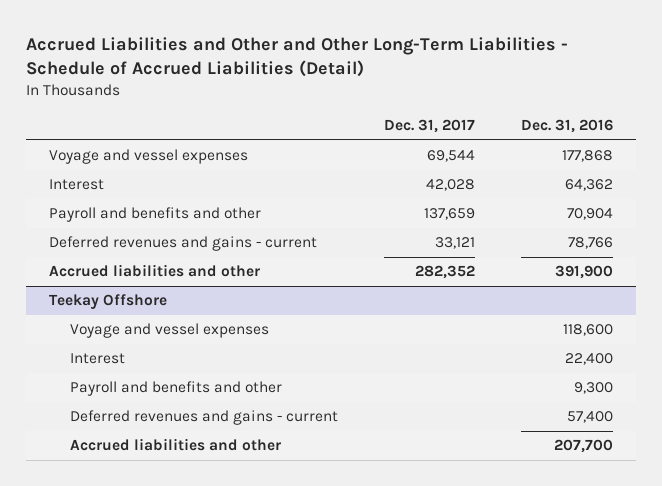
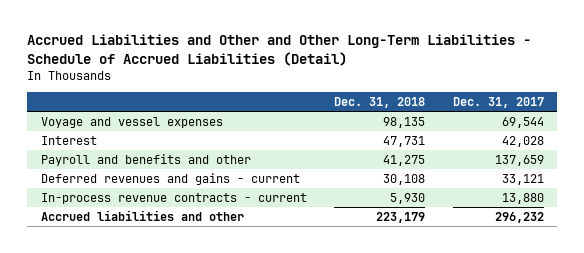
- | Dec. 31, 2017 | Dec. 31, 2016
+ | Dec. 31, 2018 | Dec. 31, 2017
- Accrued liabilities and other | 282,352 | 391,900
- Teekay Offshore
- Voyage and vessel expenses | | 118,600
- Interest | | 22,400
- Payroll and benefits and other | | 9,300
- Deferred revenues and gains - current | | 57,400
- Accrued liabilities and other | | 207,700
+ In-process revenue contracts - current | 5,930 | 13,880
+ Accrued liabilities and other | 223,179 | 296,232

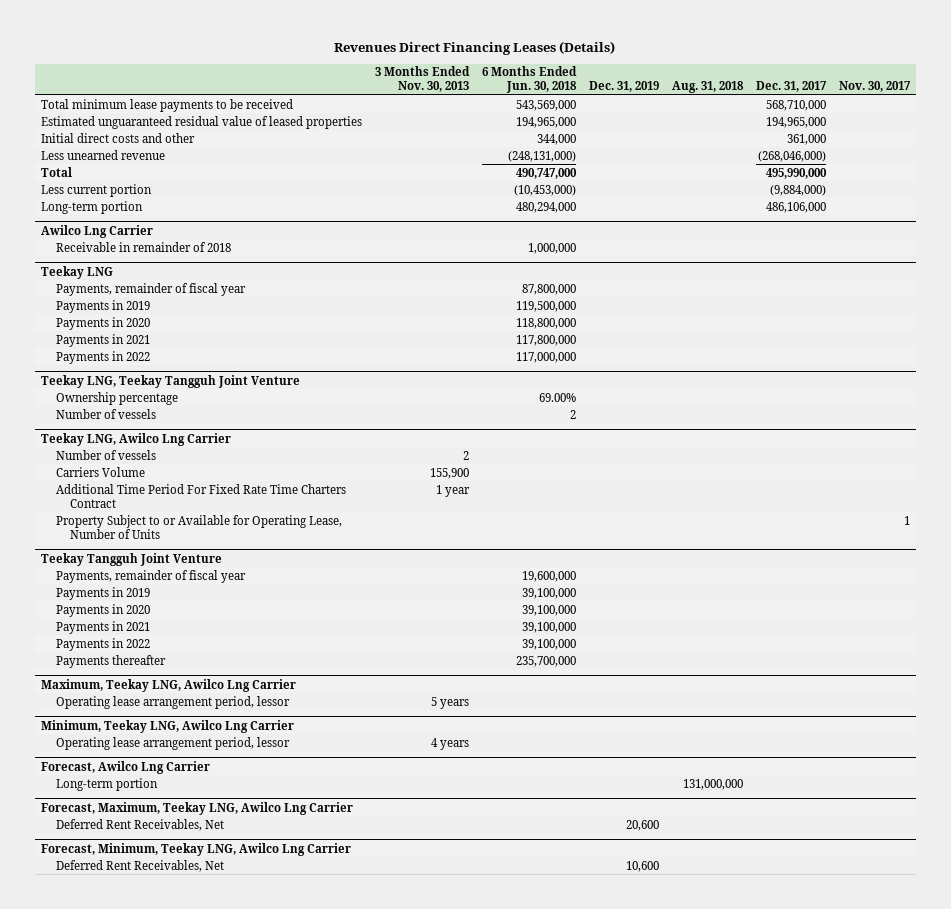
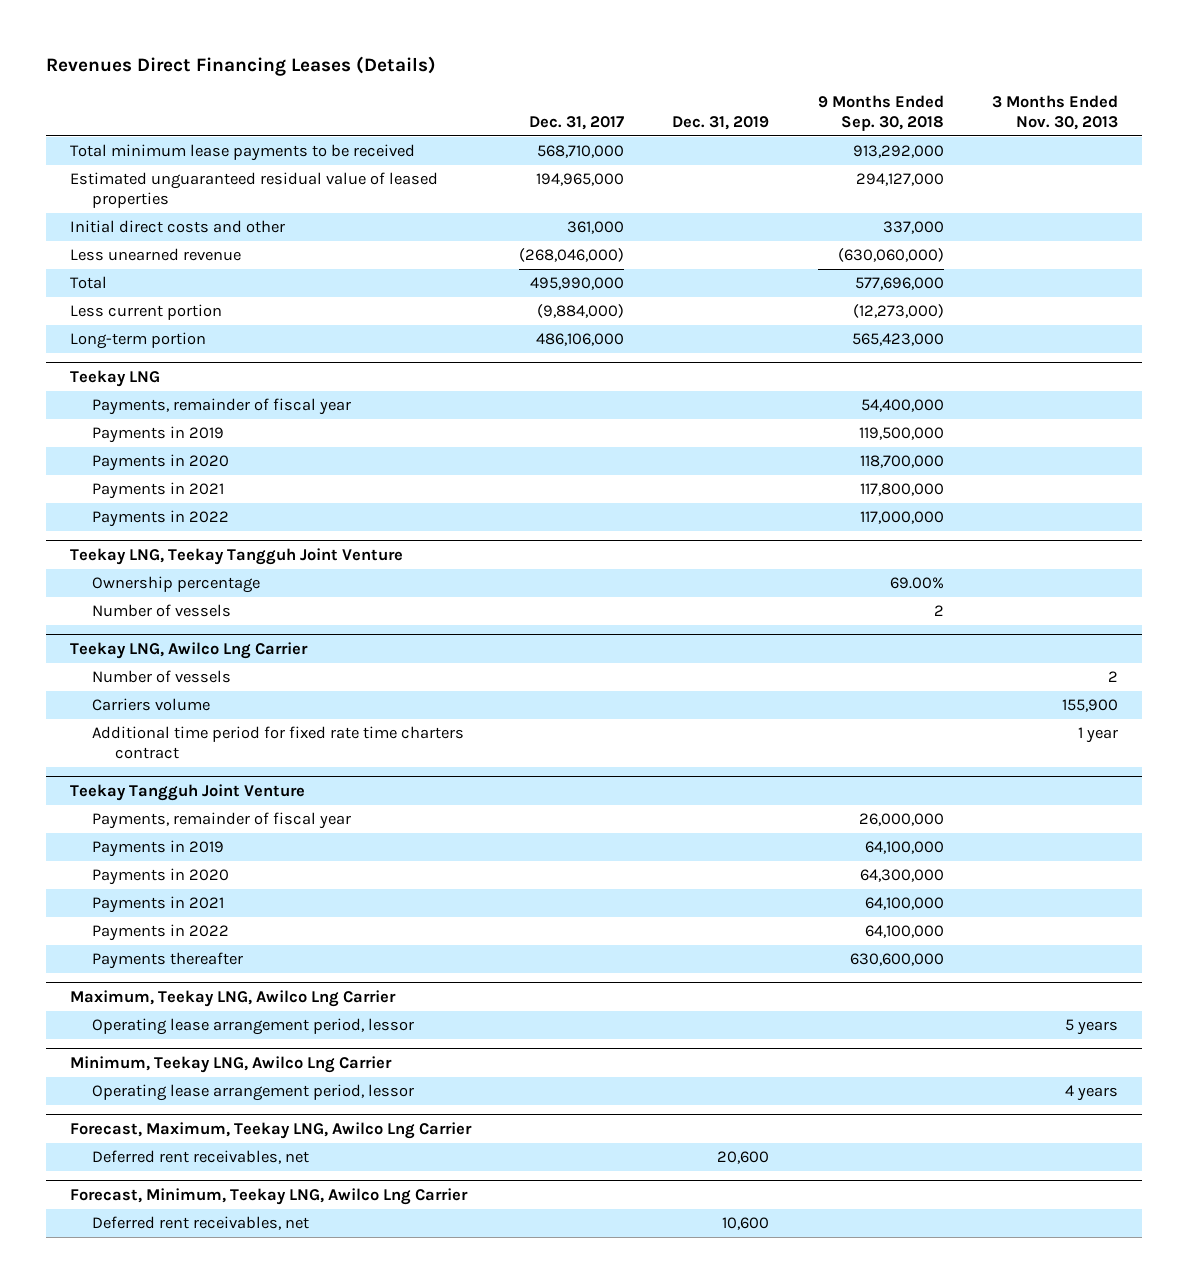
- | 3 Months Ended Nov. 30, 2013 | 6 Months Ended Jun. 30, 2018 | Dec. 31, 2019 | Aug. 31, 2018 | Dec. 31, 2017 | Nov. 30, 2017
+ | Dec. 31, 2017 | Dec. 31, 2019 | 9 Months Ended Sep. 30, 2018 | 3 Months Ended Nov. 30, 2013
- Awilco Lng Carrier
- Receivable in remainder of 2018 | | 1,000,000 | | | |
@ Teekay LNG, Awilco Lng Carrier
- Carriers Volume | 155,900 | | | | |
- Additional Time Period For Fixed Rate Time Charters Contract | 1 year | | | | |
- Property Subject to or Available for Operating Lease, Number of Units | | | | | | 1
+ Carriers volume | | | | 155,900
+ Additional time period for fixed rate time charters contract | | | | 1 year
- Forecast, Awilco Lng Carrier
- Long-term portion | | | | 131,000,000 | |
@ Forecast, Maximum, Teekay LNG, Awilco Lng Carrier
- Deferred Rent Receivables, Net | | | 20,600 | | |
+ Deferred rent receivables, net | | 20,600 | |
@ Forecast, Minimum, Teekay LNG, Awilco Lng Carrier
- Deferred Rent Receivables, Net | | | 10,600 | | |
+ Deferred rent receivables, net | | 10,600 | |

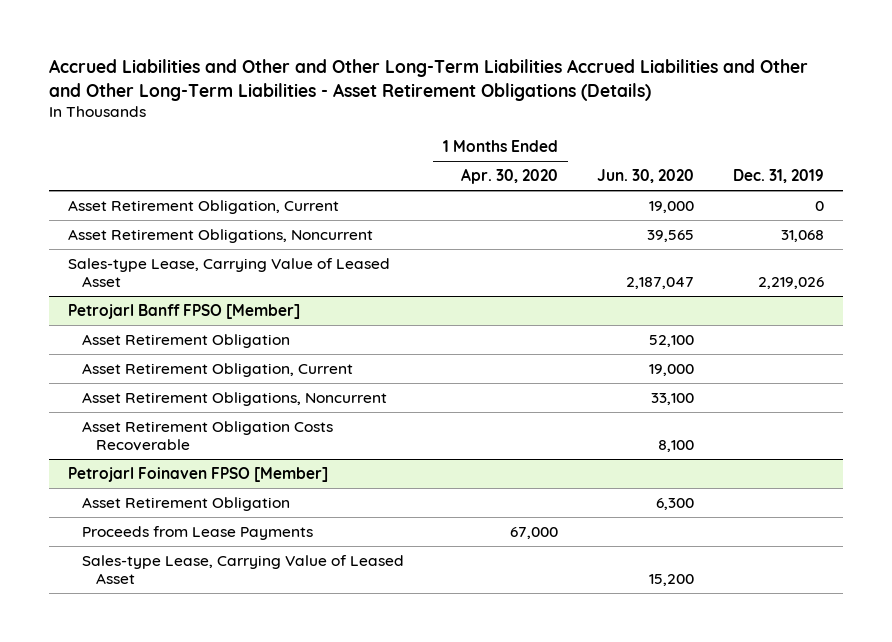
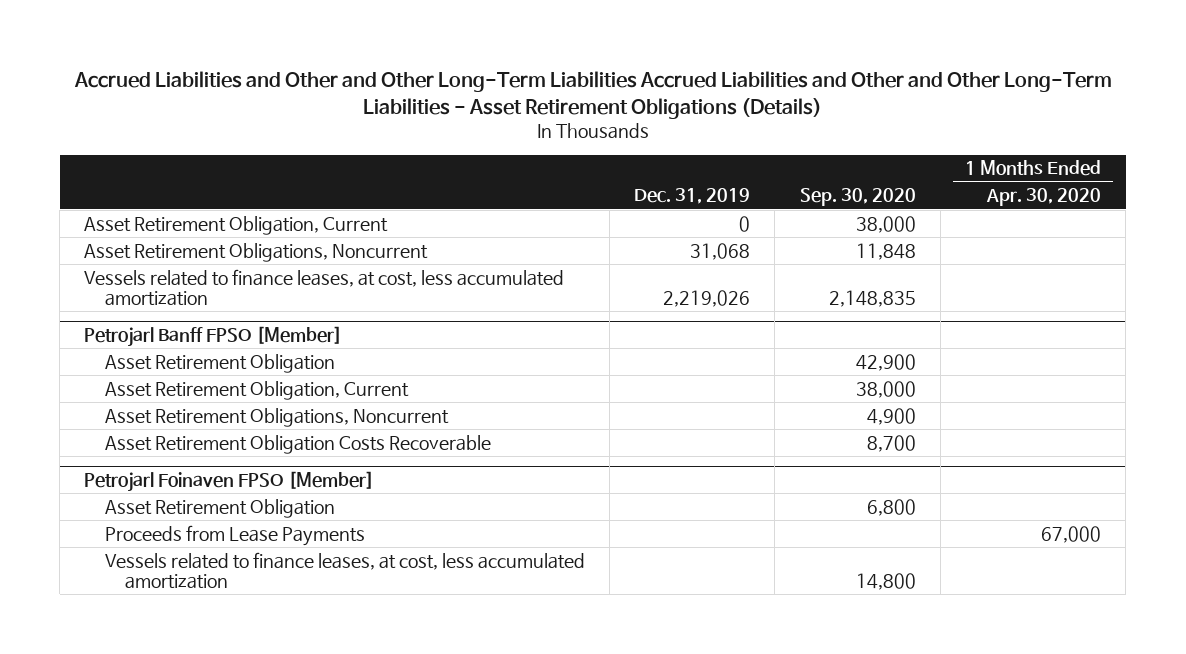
- | 1 Months Ended Apr. 30, 2020 | Jun. 30, 2020 | Dec. 31, 2019
+ | Dec. 31, 2019 | Sep. 30, 2020 | 1 Months Ended Apr. 30, 2020
- Sales-type Lease, Carrying Value of Leased Asset | | 2,187,047 | 2,219,026
+ Vessels related to finance leases, at cost, less accumulated amortization | 2,219,026 | 2,148,835 |
@ Petrojarl Foinaven FPSO [Member]
- Sales-type Lease, Carrying Value of Leased Asset | | 15,200 |
+ Vessels related to finance leases, at cost, less accumulated amortization | | 14,800 |

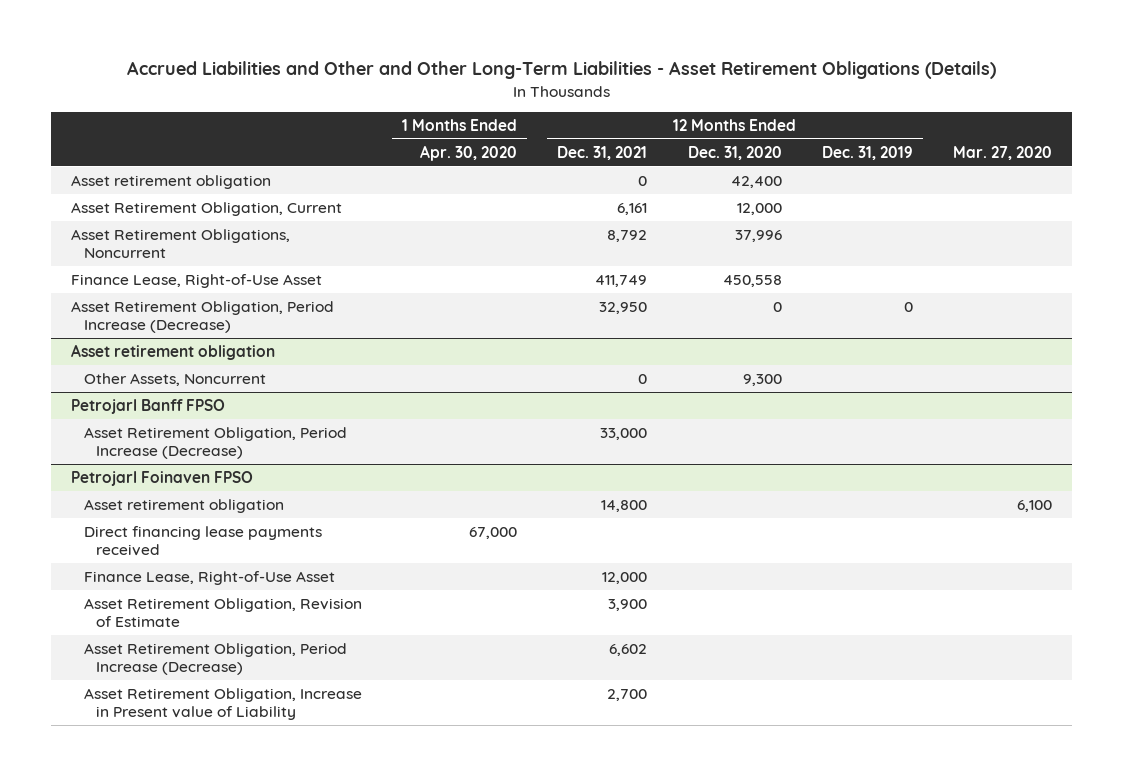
- Accrued Liabilities and Other and Other Long-Term Liabilities Accrued Liabilities and Other and Other Long-Term Liabilities - Asset Retirement Obligations (Details)
+ Accrued Liabilities and Other and Other Long-Term Liabilities - Asset Retirement Obligations (Details)
- | Dec. 31, 2019 | Sep. 30, 2020 | 1 Months Ended Apr. 30, 2020
+ | 1 Months Ended Apr. 30, 2020 | 12 Months Ended Dec. 31, 2021 | 12 Months Ended Dec. 31, 2020 | 12 Months Ended Dec. 31, 2019 | Mar. 27, 2020
+ Asset retirement obligation | | 0 | 42,400 | |
- Vessels related to finance leases, at cost, less accumulated amortization | 2,219,026 | 2,148,835 |
- Petrojarl Banff FPSO [Member]
- Asset Retirement Obligation | | 42,900 |
- Asset Retirement Obligation, Current | | 38,000 |
- Asset Retirement Obligations, Noncurrent | | 4,900 |
- Asset Retirement Obligation Costs Recoverable | | 8,700 |
- Petrojarl Foinaven FPSO [Member]
- Asset Retirement Obligation | | 6,800 |
- Proceeds from Lease Payments | | | 67,000
- Vessels related to finance leases, at cost, less accumulated amortization | | 14,800 |
+ Finance Lease, Right-of-Use Asset | | 411,749 | 450,558 | |
+ Asset Retirement Obligation, Period Increase (Decrease) | | 32,950 | 0 | 0 |
+ Asset retirement obligation
+ Other Assets, Noncurrent | | 0 | 9,300 | |
+ Petrojarl Banff FPSO
+ Asset Retirement Obligation, Period Increase (Decrease) | | 33,000 | | |
+ Petrojarl Foinaven FPSO
+ Asset retirement obligation | | 14,800 | | | 6,100
+ Direct financing lease payments received | 67,000 | | | |
+ Finance Lease, Right-of-Use Asset | | 12,000 | | |
+ Asset Retirement Obligation, Revision of Estimate | | 3,900 | | |
+ Asset Retirement Obligation, Period Increase (Decrease) | | 6,602 | | |
+ Asset Retirement Obligation, Increase in Present value of Liability | | 2,700 | | |

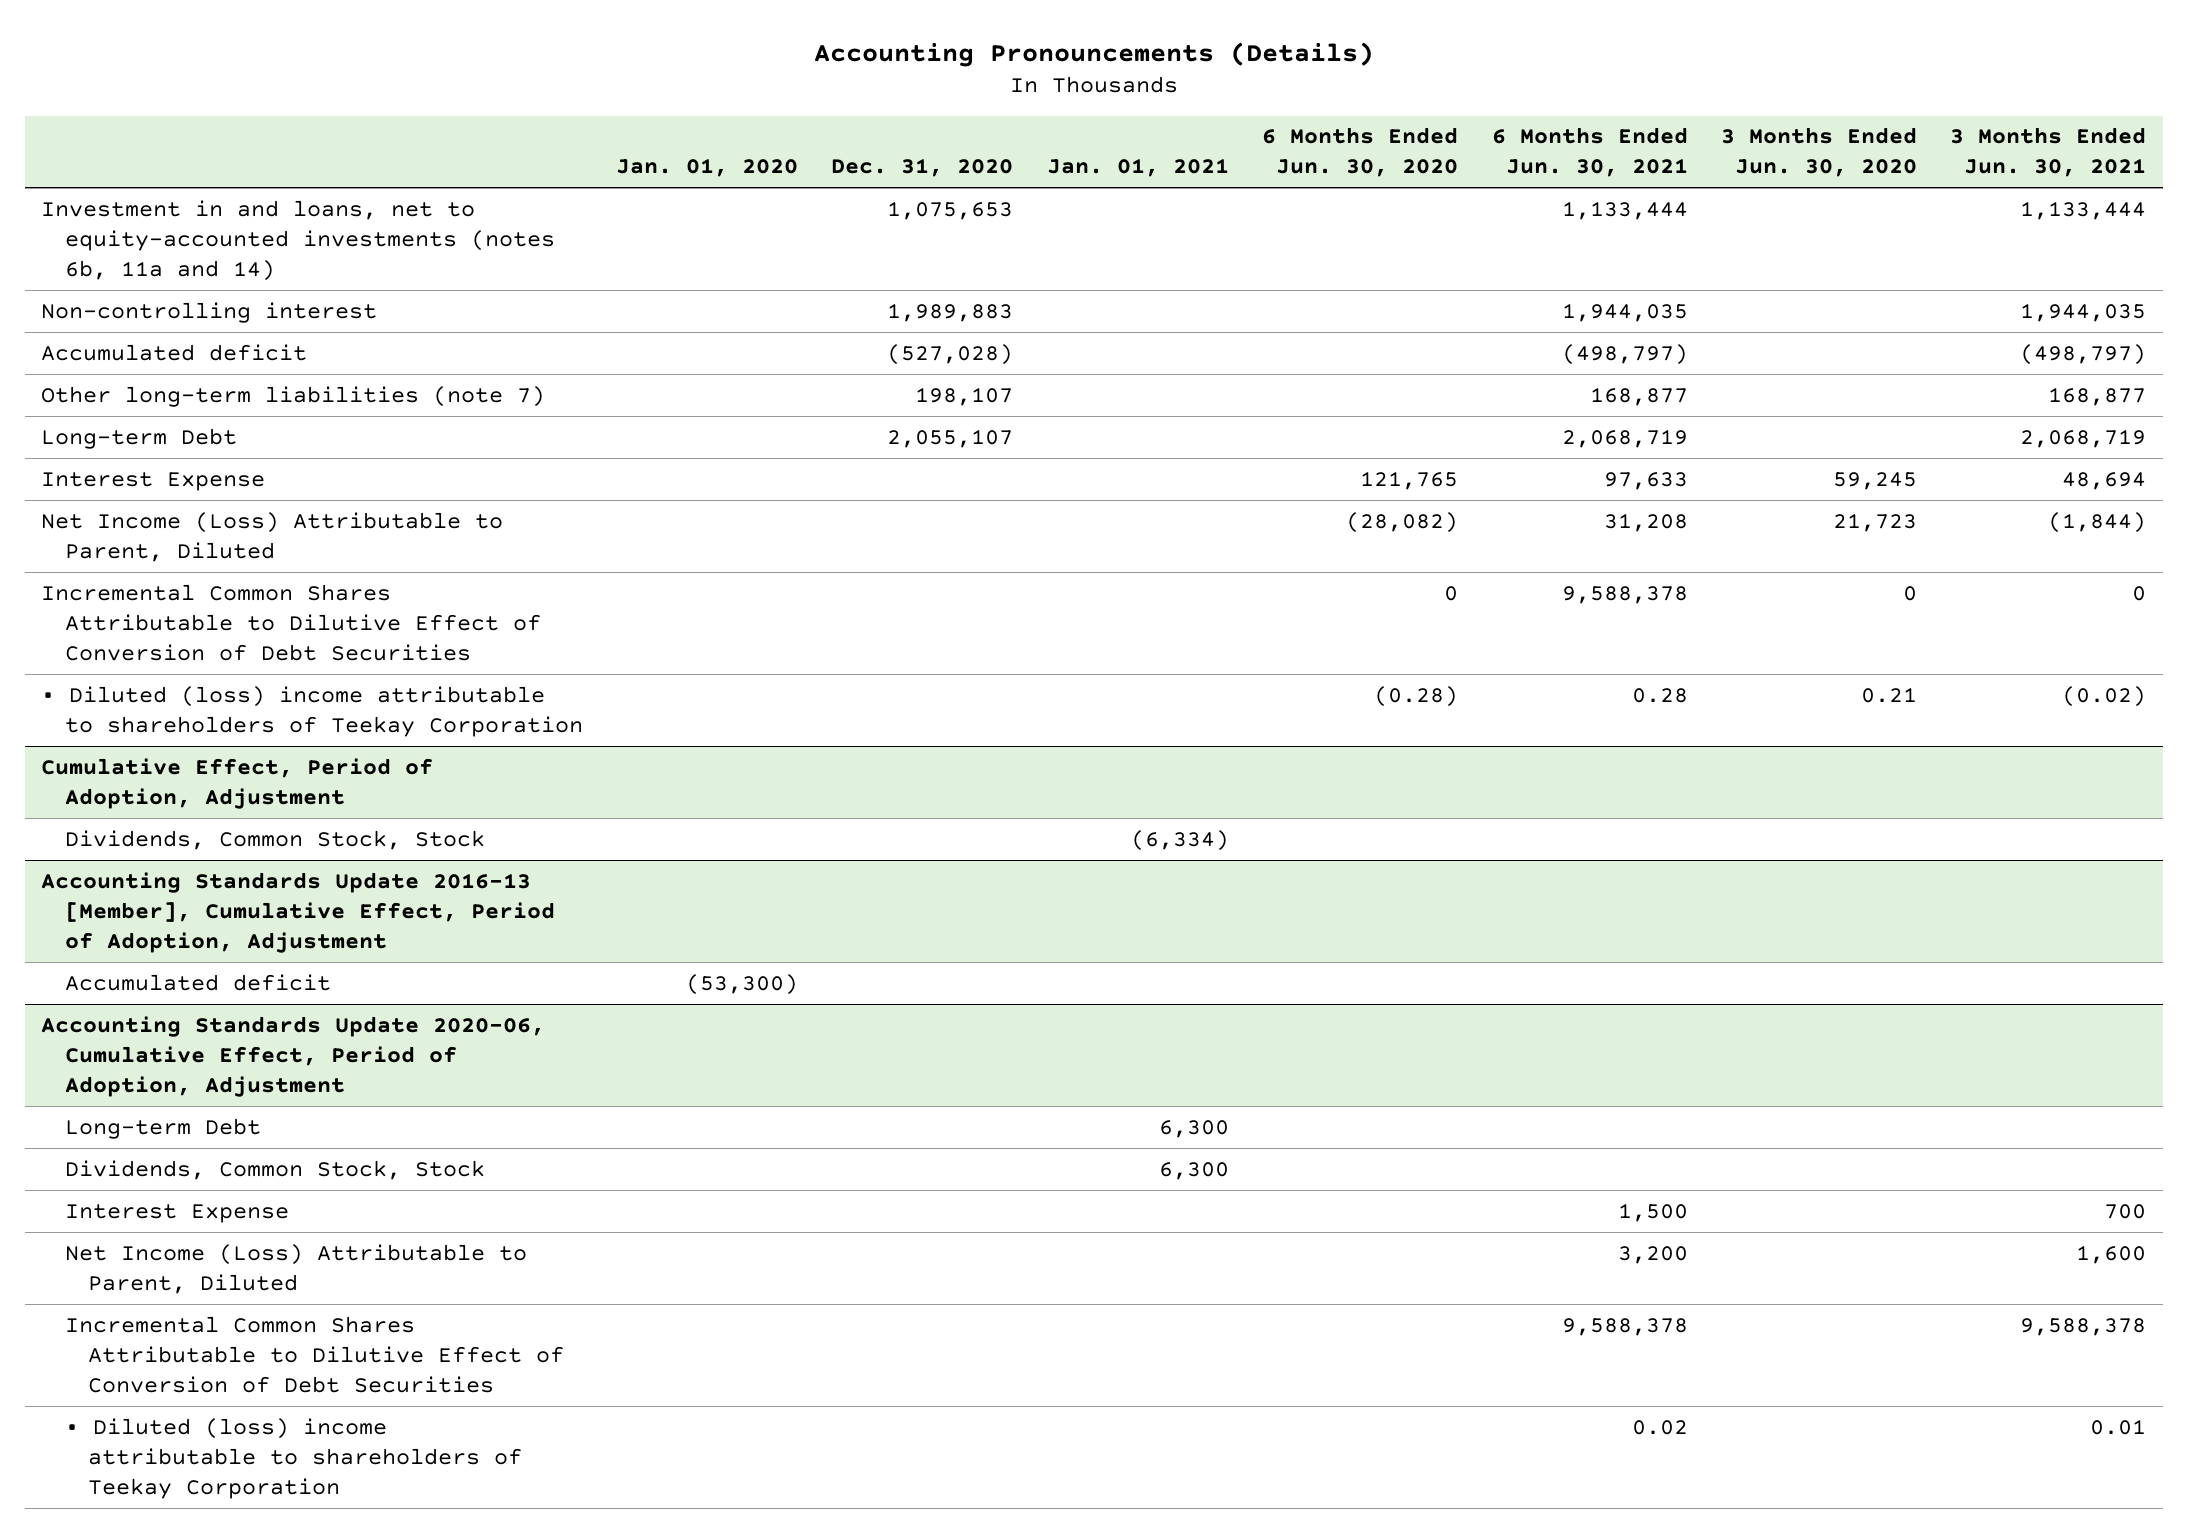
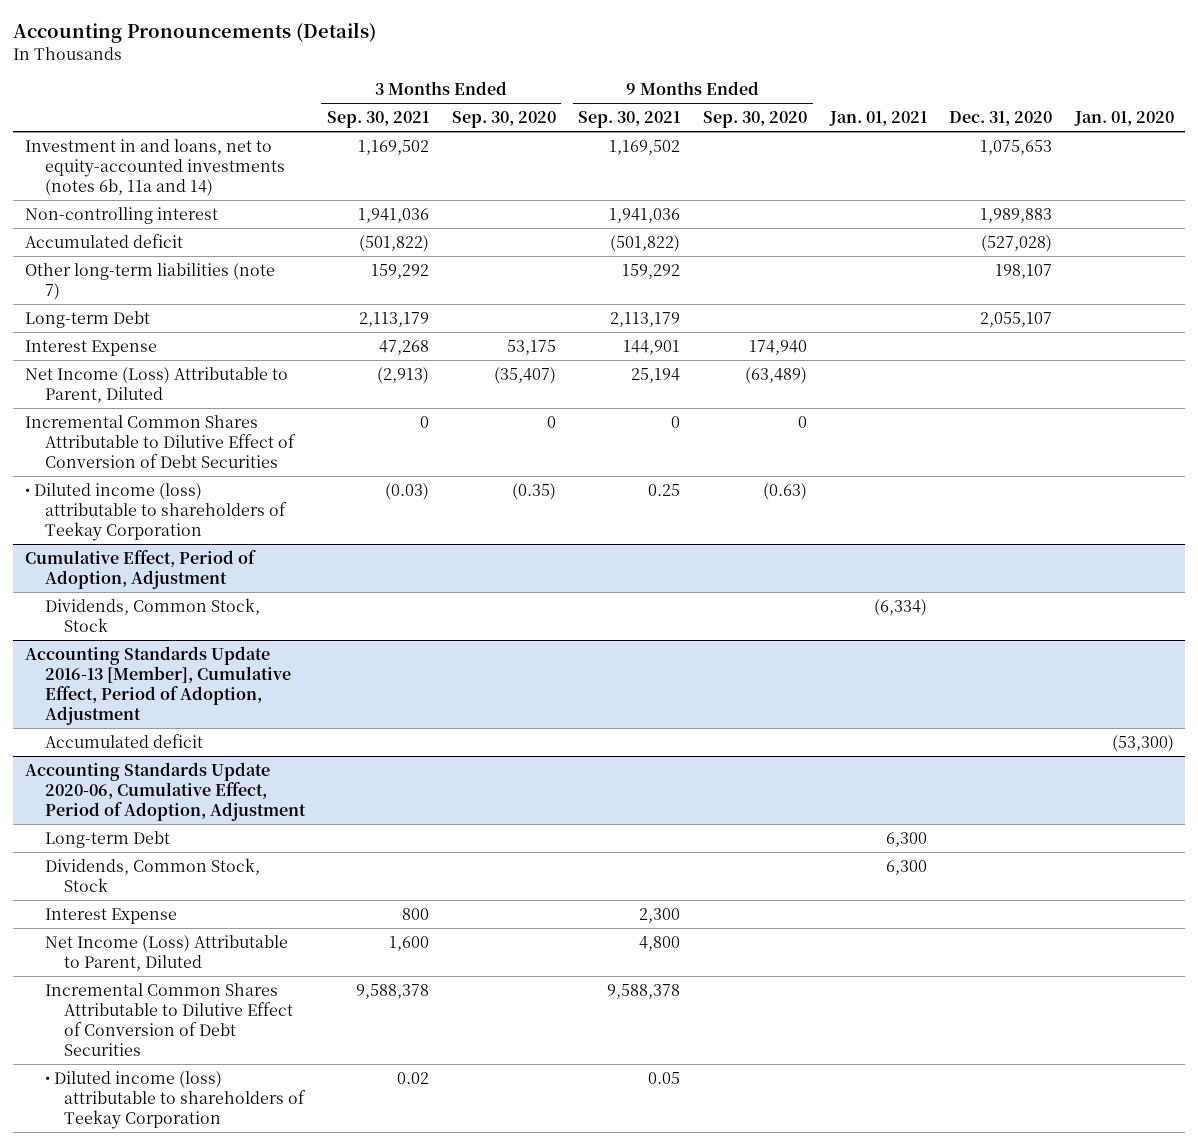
- | Jan. 01, 2020 | Dec. 31, 2020 | Jan. 01, 2021 | 6 Months Ended Jun. 30, 2020 | 6 Months Ended Jun. 30, 2021 | 3 Months Ended Jun. 30, 2020 | 3 Months Ended Jun. 30, 2021
+ | 3 Months Ended Sep. 30, 2021 | 3 Months Ended Sep. 30, 2020 | 9 Months Ended Sep. 30, 2021 | 9 Months Ended Sep. 30, 2020 | Jan. 01, 2021 | Dec. 31, 2020 | Jan. 01, 2020
- • Diluted (loss) income attributable to shareholders of Teekay Corporation | | | | (0.28) | 0.28 | 0.21 | (0.02)
+ • Diluted income (loss) attributable to shareholders of Teekay Corporation | (0.03) | (0.35) | 0.25 | (0.63) | | |
@ Accounting Standards Update 2020-06, Cumulative Effect, Period of Adoption, Adjustment
- • Diluted (loss) income attributable to shareholders of Teekay Corporation | | | | | 0.02 | | 0.01
+ • Diluted income (loss) attributable to shareholders of Teekay Corporation | 0.02 | | 0.05 | | | |

